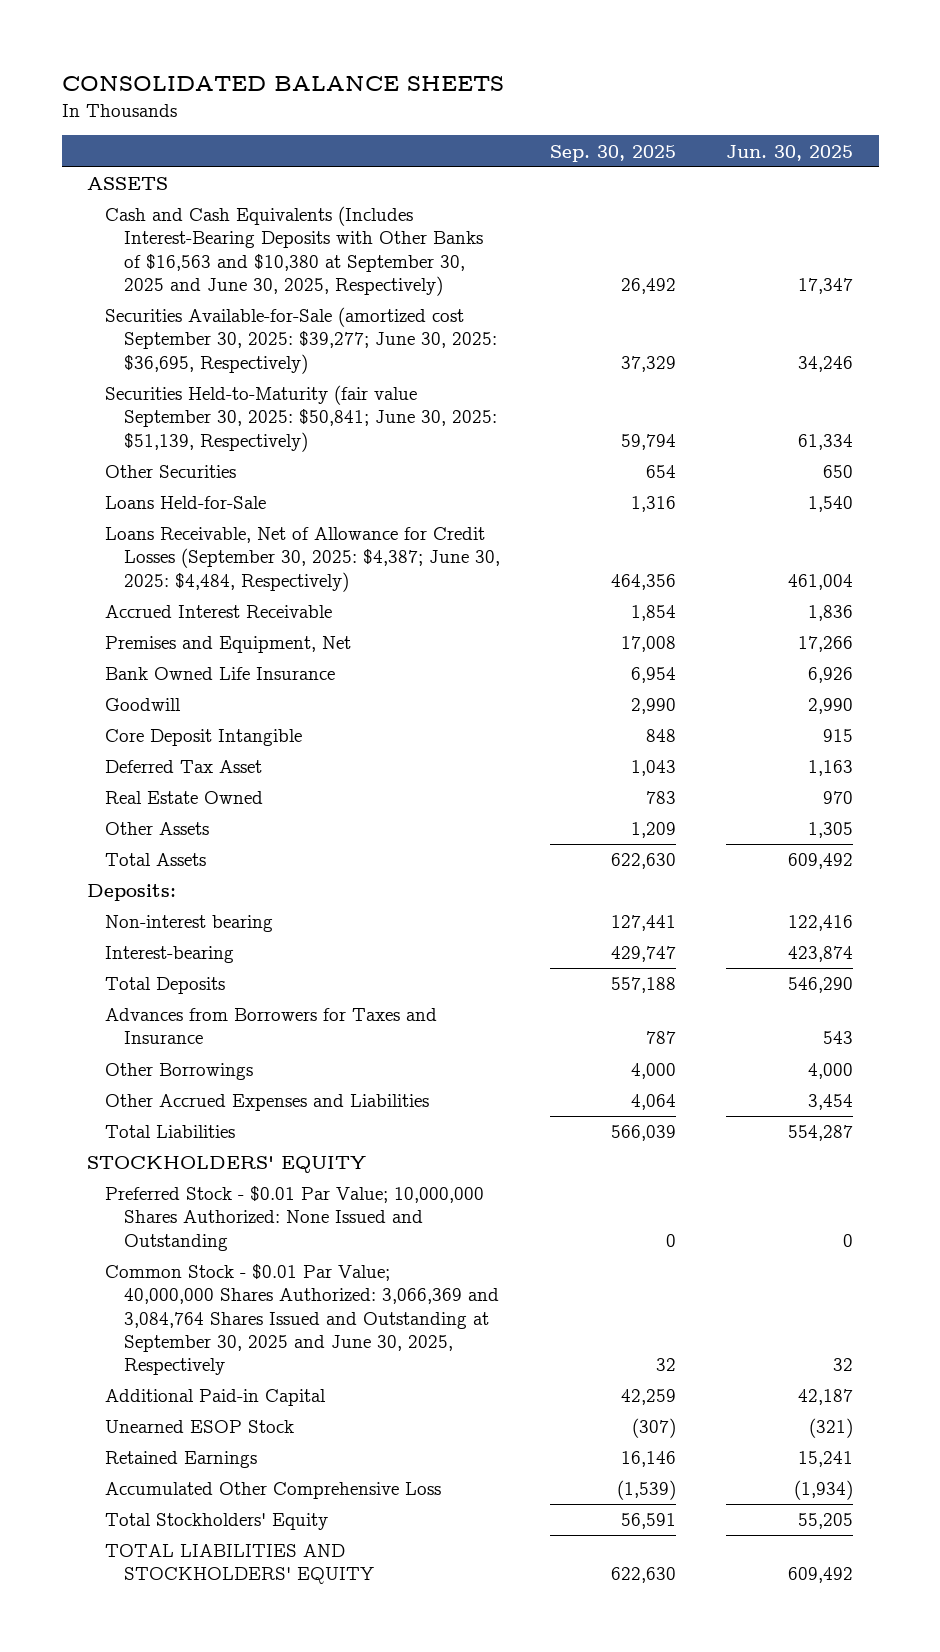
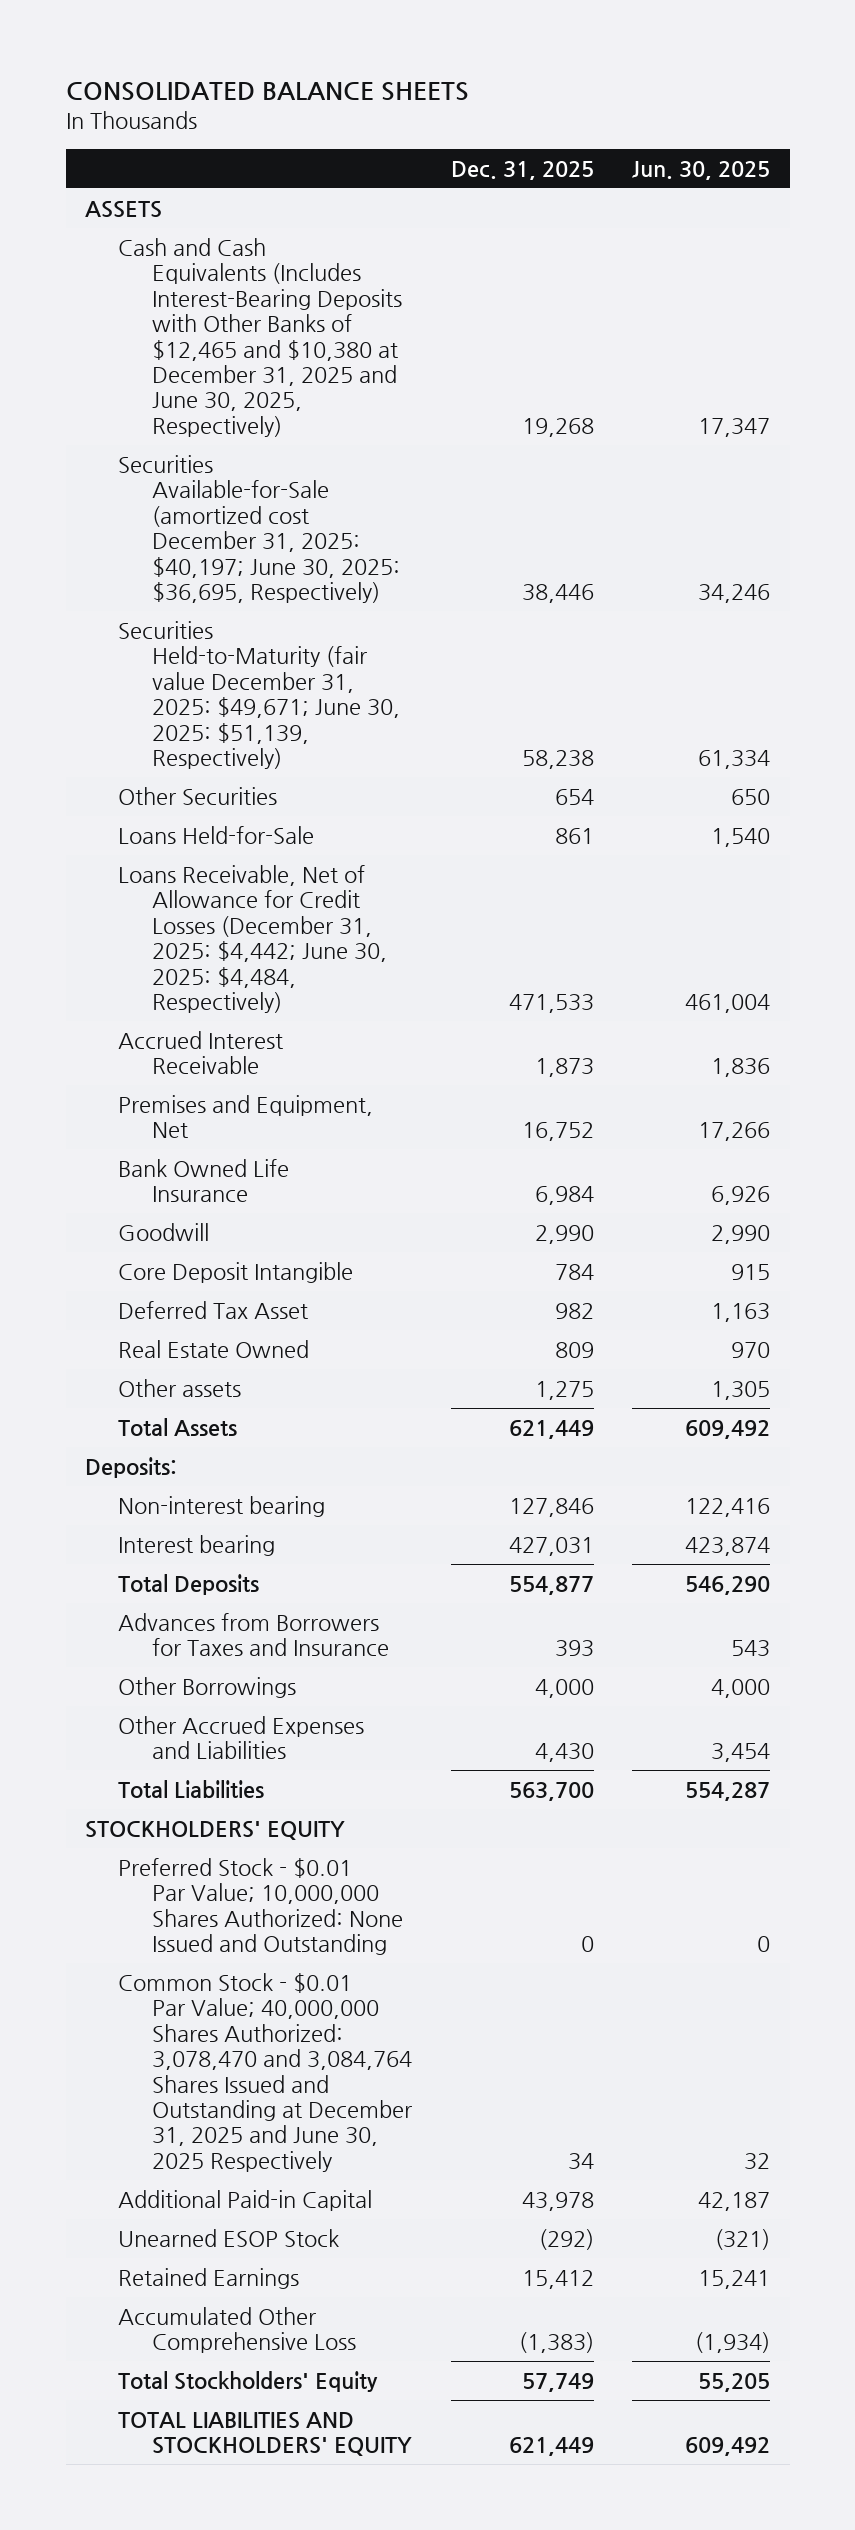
- | Sep. 30, 2025 | Jun. 30, 2025
+ | Dec. 31, 2025 | Jun. 30, 2025
- Cash and Cash Equivalents (Includes Interest-Bearing Deposits with Other Banks of $16,563 and $10,380 at September 30, 2025 and June 30, 2025, Respectively) | 26,492 | 17,347
- Securities Available-for-Sale (amortized cost September 30, 2025: $39,277; June 30, 2025: $36,695, Respectively) | 37,329 | 34,246
- Securities Held-to-Maturity (fair value September 30, 2025: $50,841; June 30, 2025: $51,139, Respectively) | 59,794 | 61,334
+ Cash and Cash Equivalents (Includes Interest-Bearing Deposits with Other Banks of $12,465 and $10,380 at December 31, 2025 and June 30, 2025, Respectively) | 19,268 | 17,347
+ Securities Available-for-Sale (amortized cost December 31, 2025: $40,197; June 30, 2025: $36,695, Respectively) | 38,446 | 34,246
+ Securities Held-to-Maturity (fair value December 31, 2025: $49,671; June 30, 2025: $51,139, Respectively) | 58,238 | 61,334
- Loans Receivable, Net of Allowance for Credit Losses (September 30, 2025: $4,387; June 30, 2025: $4,484, Respectively) | 464,356 | 461,004
+ Loans Receivable, Net of Allowance for Credit Losses (December 31, 2025: $4,442; June 30, 2025: $4,484, Respectively) | 471,533 | 461,004
- Other Assets | 1,209 | 1,305
+ Other assets | 1,275 | 1,305
- Interest-bearing | 429,747 | 423,874
+ Interest bearing | 427,031 | 423,874
- Common Stock - $0.01 Par Value; 40,000,000 Shares Authorized: 3,066,369 and 3,084,764 Shares Issued and Outstanding at September 30, 2025 and June 30, 2025, Respectively | 32 | 32
+ Common Stock - $0.01 Par Value; 40,000,000 Shares Authorized: 3,078,470 and 3,084,764 Shares Issued and Outstanding at December 31, 2025 and June 30, 2025 Respectively | 34 | 32

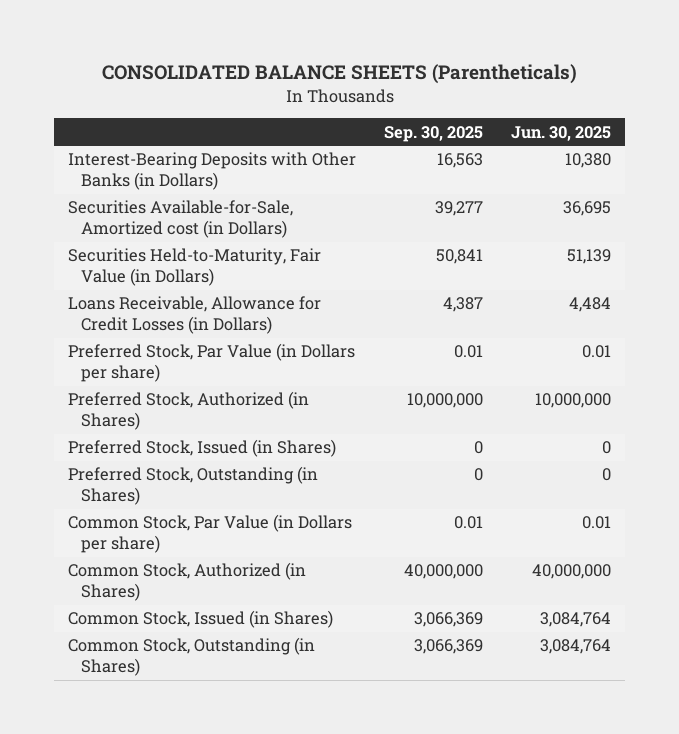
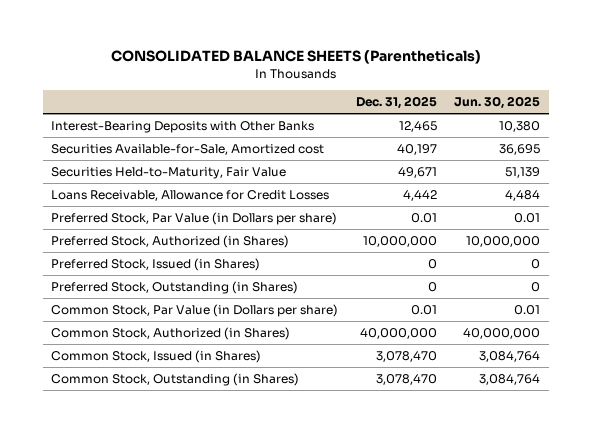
- | Sep. 30, 2025 | Jun. 30, 2025
+ | Dec. 31, 2025 | Jun. 30, 2025
- Interest-Bearing Deposits with Other Banks (in Dollars) | 16,563 | 10,380
- Securities Available-for-Sale, Amortized cost (in Dollars) | 39,277 | 36,695
- Securities Held-to-Maturity, Fair Value (in Dollars) | 50,841 | 51,139
- Loans Receivable, Allowance for Credit Losses (in Dollars) | 4,387 | 4,484
+ Interest-Bearing Deposits with Other Banks | 12,465 | 10,380
+ Securities Available-for-Sale, Amortized cost | 40,197 | 36,695
+ Securities Held-to-Maturity, Fair Value | 49,671 | 51,139
+ Loans Receivable, Allowance for Credit Losses | 4,442 | 4,484

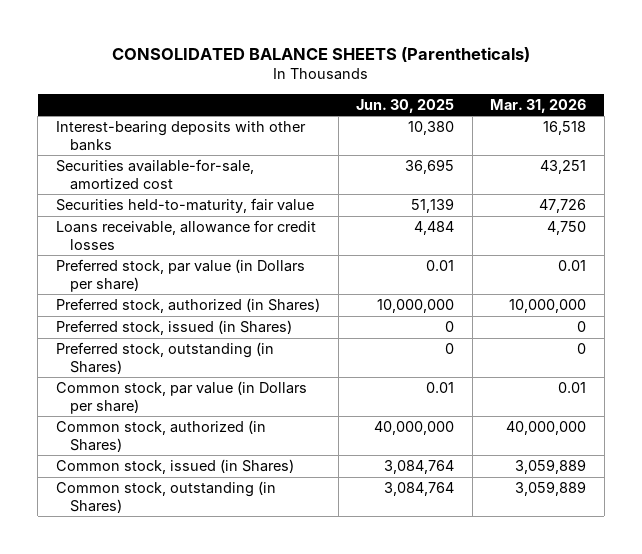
- | Dec. 31, 2025 | Jun. 30, 2025
+ | Jun. 30, 2025 | Mar. 31, 2026
- Interest-Bearing Deposits with Other Banks | 12,465 | 10,380
- Securities Available-for-Sale, Amortized cost | 40,197 | 36,695
- Securities Held-to-Maturity, Fair Value | 49,671 | 51,139
- Loans Receivable, Allowance for Credit Losses | 4,442 | 4,484
- Preferred Stock, Par Value (in Dollars per share) | 0.01 | 0.01
- Preferred Stock, Authorized (in Shares) | 10,000,000 | 10,000,000
- Preferred Stock, Issued (in Shares) | 0 | 0
- Preferred Stock, Outstanding (in Shares) | 0 | 0
- Common Stock, Par Value (in Dollars per share) | 0.01 | 0.01
- Common Stock, Authorized (in Shares) | 40,000,000 | 40,000,000
- Common Stock, Issued (in Shares) | 3,078,470 | 3,084,764
- Common Stock, Outstanding (in Shares) | 3,078,470 | 3,084,764
+ Interest-bearing deposits with other banks | 10,380 | 16,518
+ Securities available-for-sale, amortized cost | 36,695 | 43,251
+ Securities held-to-maturity, fair value | 51,139 | 47,726
+ Loans receivable, allowance for credit losses | 4,484 | 4,750
+ Preferred stock, par value (in Dollars per share) | 0.01 | 0.01
+ Preferred stock, authorized (in Shares) | 10,000,000 | 10,000,000
+ Preferred stock, issued (in Shares) | 0 | 0
+ Preferred stock, outstanding (in Shares) | 0 | 0
+ Common stock, par value (in Dollars per share) | 0.01 | 0.01
+ Common stock, authorized (in Shares) | 40,000,000 | 40,000,000
+ Common stock, issued (in Shares) | 3,084,764 | 3,059,889
+ Common stock, outstanding (in Shares) | 3,084,764 | 3,059,889

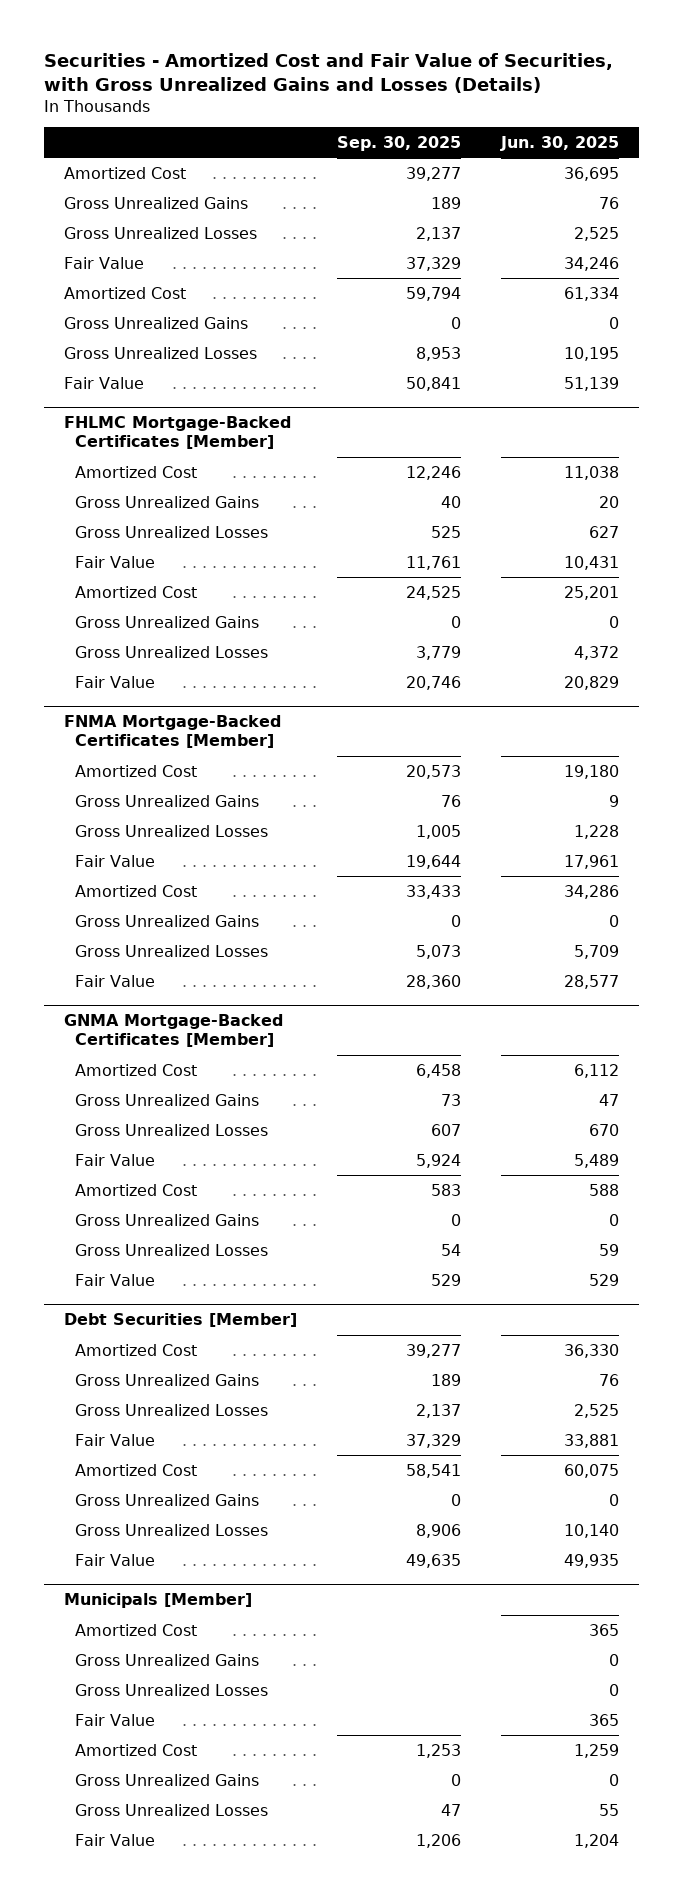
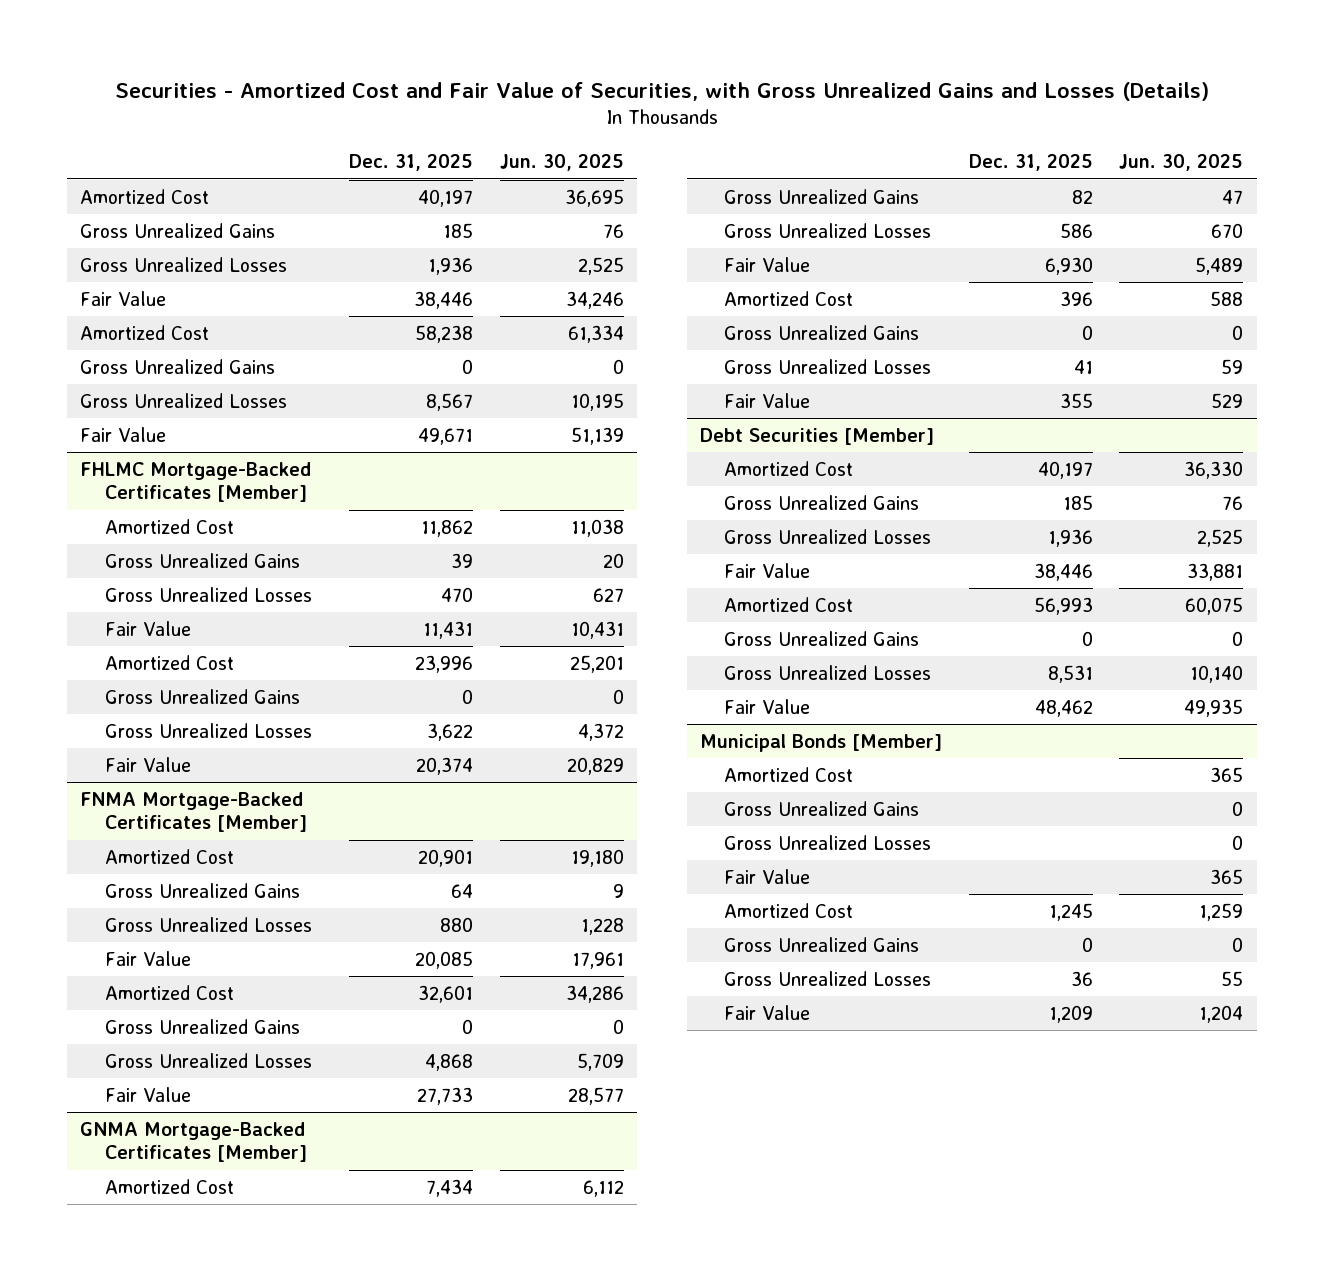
- | Sep. 30, 2025 | Jun. 30, 2025
+ | Dec. 31, 2025 | Jun. 30, 2025
- Municipals [Member]
+ Municipal Bonds [Member]

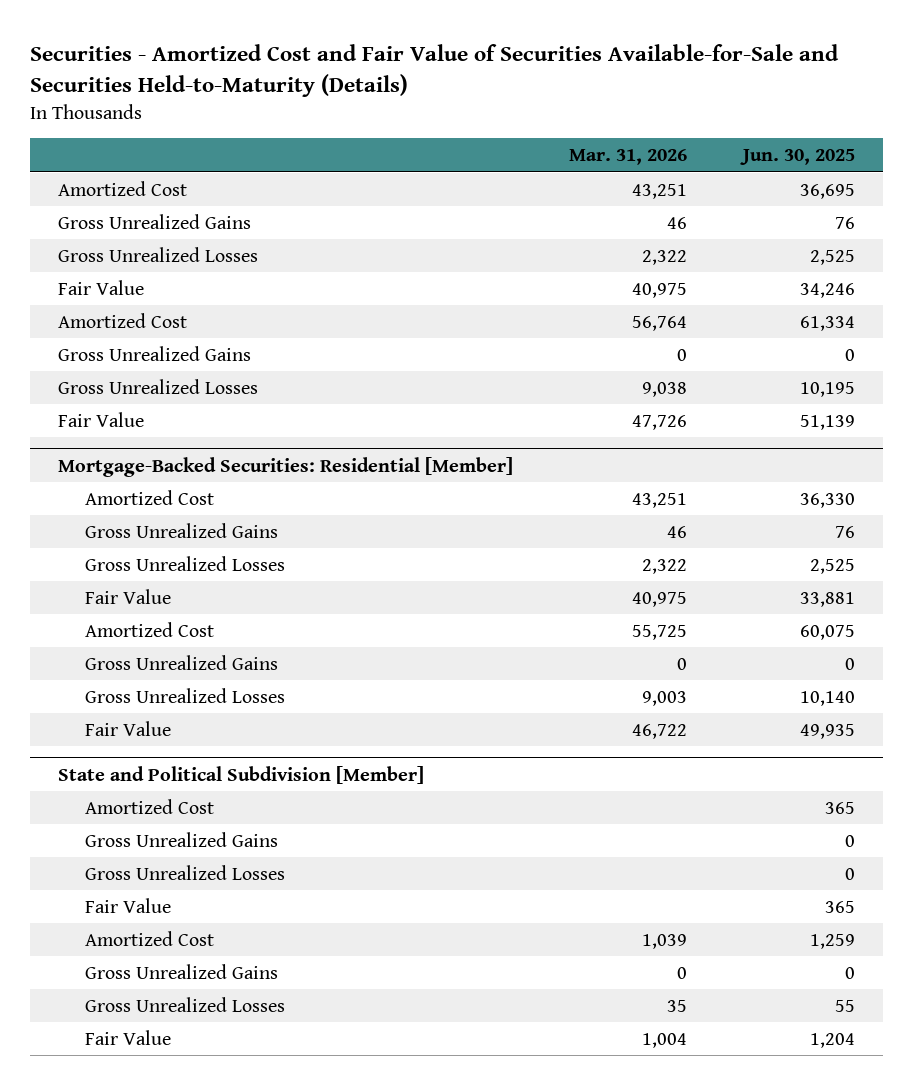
- Securities - Amortized Cost and Fair Value of Securities, with Gross Unrealized Gains and Losses (Details)
+ Securities - Amortized Cost and Fair Value of Securities Available-for-Sale and Securities Held-to-Maturity (Details)
- | Dec. 31, 2025 | Jun. 30, 2025
+ | Mar. 31, 2026 | Jun. 30, 2025
- FHLMC Mortgage-Backed Certificates [Member]
- Amortized Cost | 11,862 | 11,038
- Gross Unrealized Gains | 39 | 20
- Gross Unrealized Losses | 470 | 627
- Fair Value | 11,431 | 10,431
- Amortized Cost | 23,996 | 25,201
- Gross Unrealized Gains | 0 | 0
- Gross Unrealized Losses | 3,622 | 4,372
- Fair Value | 20,374 | 20,829
- FNMA Mortgage-Backed Certificates [Member]
- Amortized Cost | 20,901 | 19,180
- Gross Unrealized Gains | 64 | 9
- Gross Unrealized Losses | 880 | 1,228
- Fair Value | 20,085 | 17,961
- Amortized Cost | 32,601 | 34,286
- Gross Unrealized Gains | 0 | 0
- Gross Unrealized Losses | 4,868 | 5,709
- Fair Value | 27,733 | 28,577
- GNMA Mortgage-Backed Certificates [Member]
- Amortized Cost | 7,434 | 6,112
- Gross Unrealized Gains | 82 | 47
- Gross Unrealized Losses | 586 | 670
- Fair Value | 6,930 | 5,489
- Amortized Cost | 396 | 588
- Gross Unrealized Gains | 0 | 0
- Gross Unrealized Losses | 41 | 59
- Fair Value | 355 | 529
- Debt Securities [Member]
+ Mortgage-Backed Securities: Residential [Member]
- Municipal Bonds [Member]
+ State and Political Subdivision [Member]

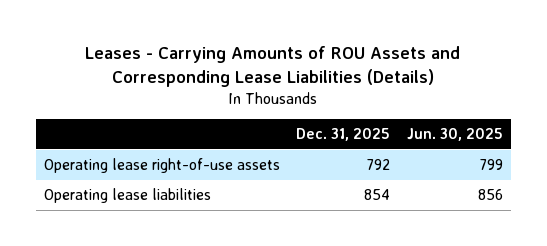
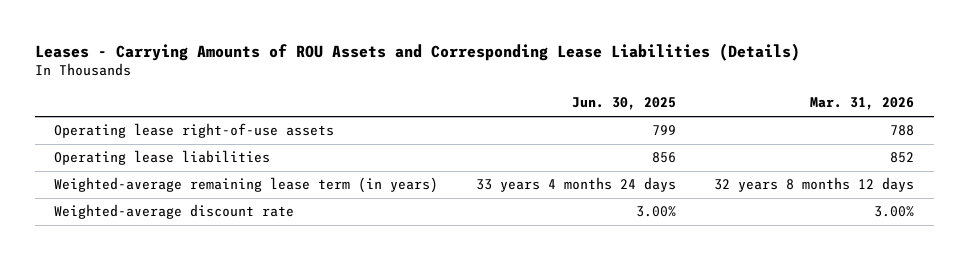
- | Dec. 31, 2025 | Jun. 30, 2025
+ | Jun. 30, 2025 | Mar. 31, 2026
+ Weighted-average remaining lease term (in years) | 33 years 4 months 24 days | 32 years 8 months 12 days
+ Weighted-average discount rate | 3.00% | 3.00%

